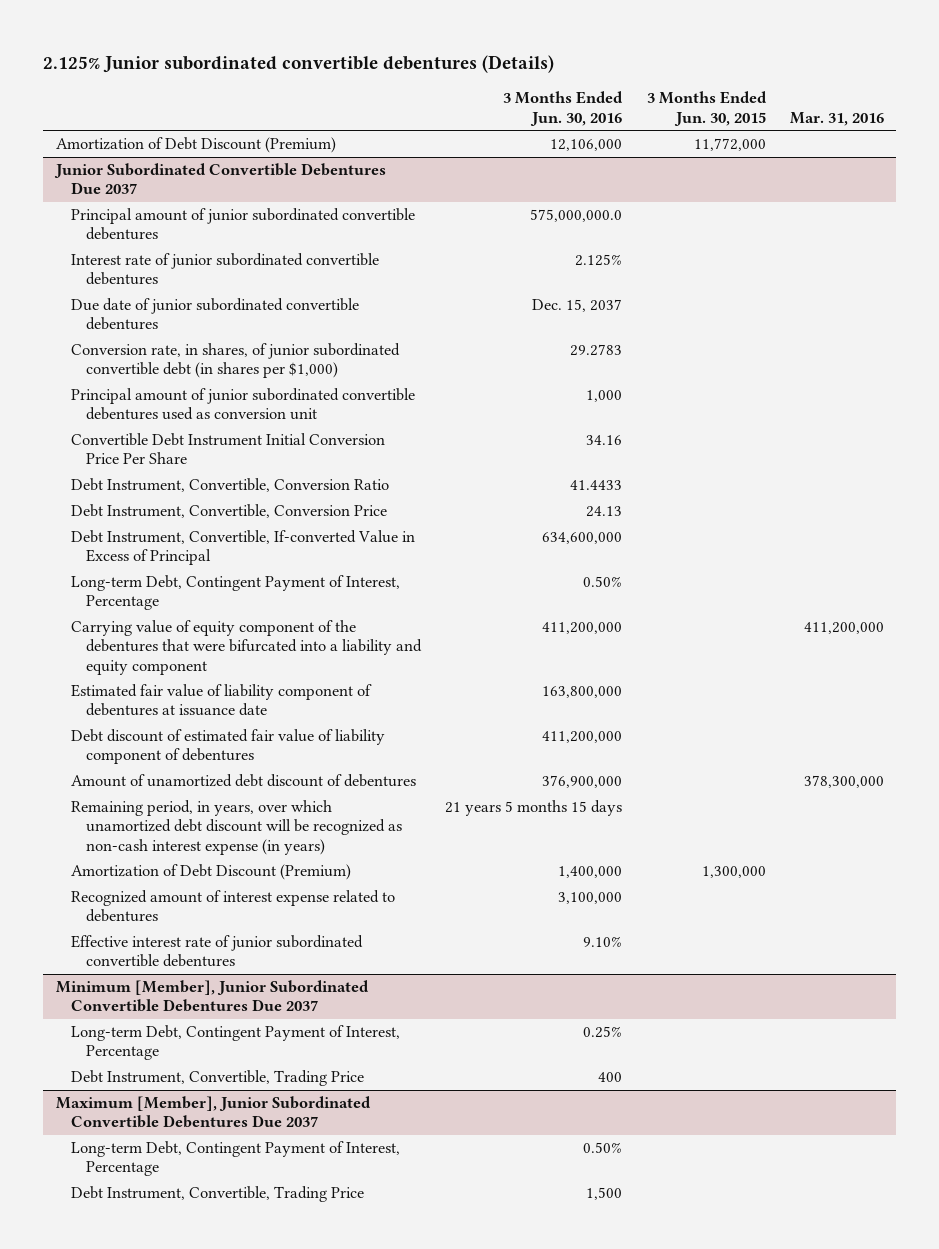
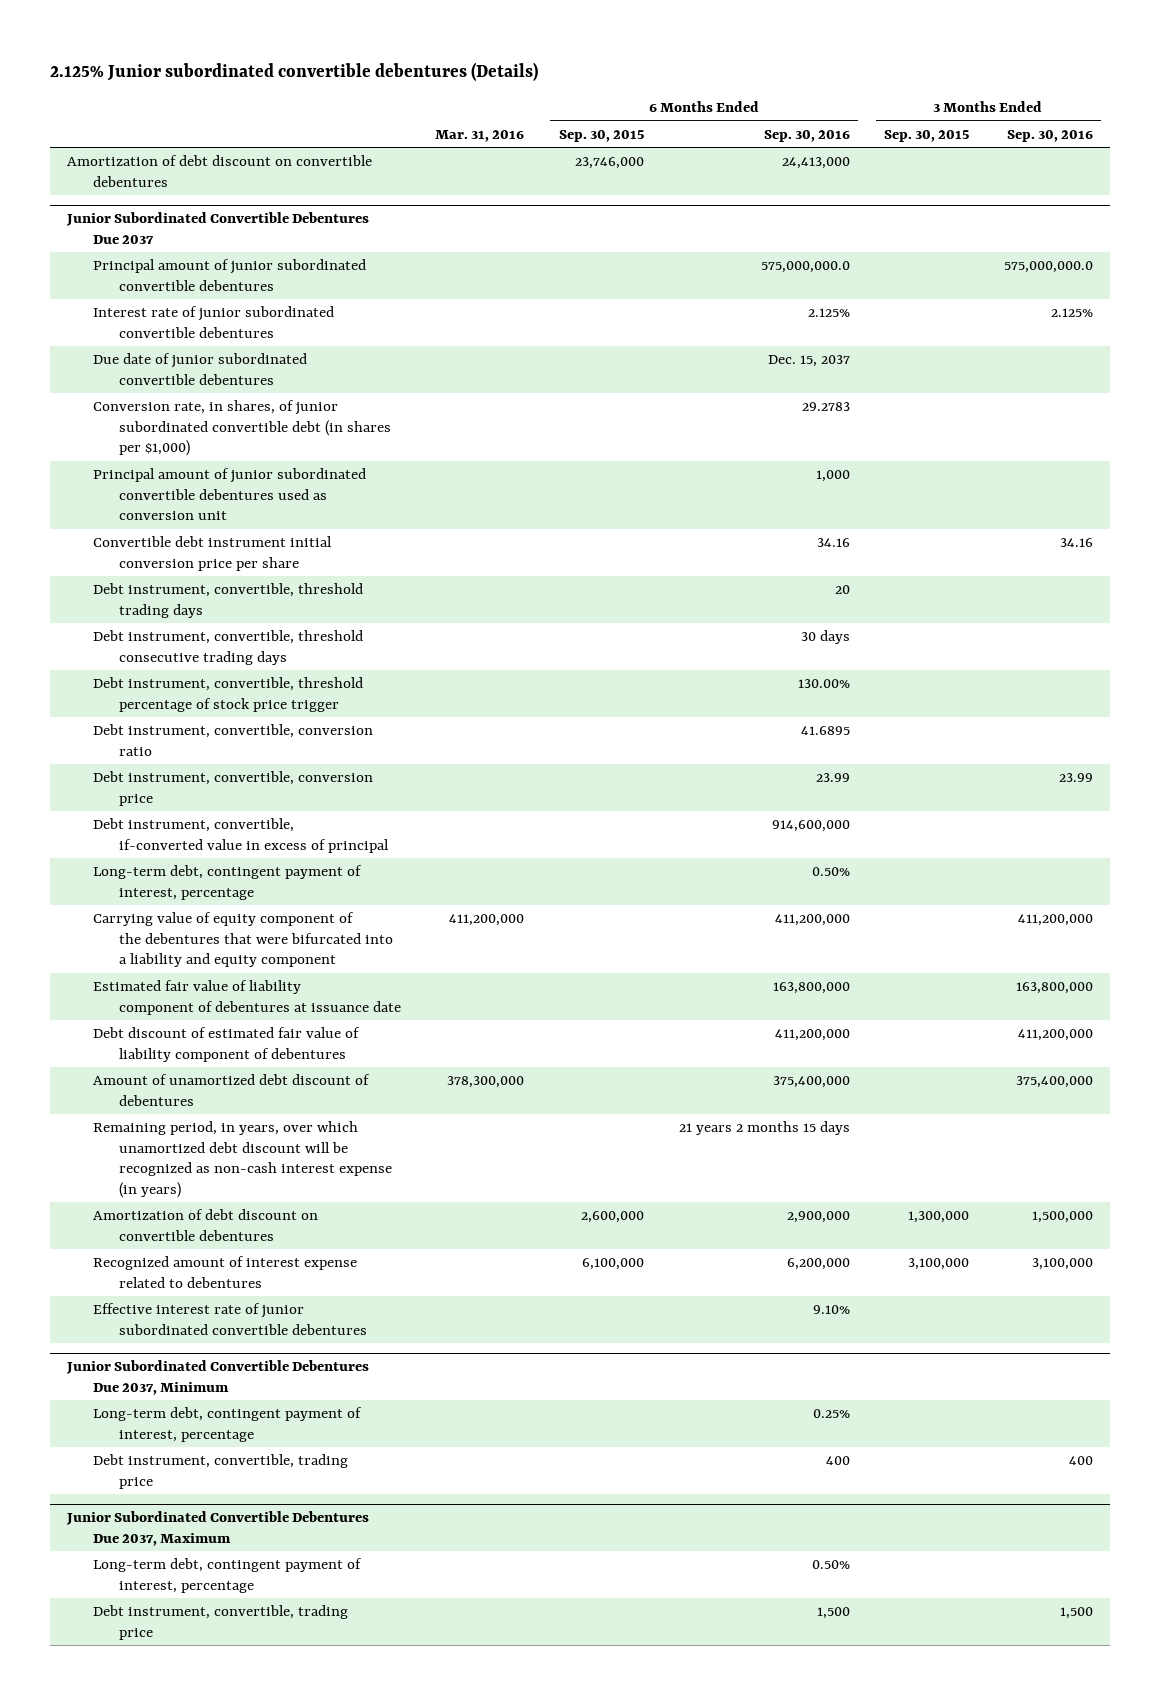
- | 3 Months Ended Jun. 30, 2016 | 3 Months Ended Jun. 30, 2015 | Mar. 31, 2016
+ | Mar. 31, 2016 | 6 Months Ended Sep. 30, 2015 | 6 Months Ended Sep. 30, 2016 | 3 Months Ended Sep. 30, 2015 | 3 Months Ended Sep. 30, 2016
- Amortization of Debt Discount (Premium) | 12,106,000 | 11,772,000 |
+ Amortization of debt discount on convertible debentures | | 23,746,000 | 24,413,000 | |
@ Junior Subordinated Convertible Debentures Due 2037
- Convertible Debt Instrument Initial Conversion Price Per Share | 34.16 | |
- Debt Instrument, Convertible, Conversion Ratio | 41.4433 | |
- Debt Instrument, Convertible, Conversion Price | 24.13 | |
- Debt Instrument, Convertible, If-converted Value in Excess of Principal | 634,600,000 | |
- Long-term Debt, Contingent Payment of Interest, Percentage | 0.50% | |
+ Convertible debt instrument initial conversion price per share | | | 34.16 | | 34.16
+ Debt instrument, convertible, threshold trading days | | | 20 | |
+ Debt instrument, convertible, threshold consecutive trading days | | | 30 days | |
+ Debt instrument, convertible, threshold percentage of stock price trigger | | | 130.00% | |
+ Debt instrument, convertible, conversion ratio | | | 41.6895 | |
+ Debt instrument, convertible, conversion price | | | 23.99 | | 23.99
+ Debt instrument, convertible, if-converted value in excess of principal | | | 914,600,000 | |
+ Long-term debt, contingent payment of interest, percentage | | | 0.50% | |
- Amortization of Debt Discount (Premium) | 1,400,000 | 1,300,000 |
+ Amortization of debt discount on convertible debentures | | 2,600,000 | 2,900,000 | 1,300,000 | 1,500,000
- Minimum [Member], Junior Subordinated Convertible Debentures Due 2037
- Long-term Debt, Contingent Payment of Interest, Percentage | 0.25% | |
- Debt Instrument, Convertible, Trading Price | 400 | |
- Maximum [Member], Junior Subordinated Convertible Debentures Due 2037
- Long-term Debt, Contingent Payment of Interest, Percentage | 0.50% | |
- Debt Instrument, Convertible, Trading Price | 1,500 | |
+ Junior Subordinated Convertible Debentures Due 2037, Minimum
+ Long-term debt, contingent payment of interest, percentage | | | 0.25% | |
+ Debt instrument, convertible, trading price | | | 400 | | 400
+ Junior Subordinated Convertible Debentures Due 2037, Maximum
+ Long-term debt, contingent payment of interest, percentage | | | 0.50% | |
+ Debt instrument, convertible, trading price | | | 1,500 | | 1,500

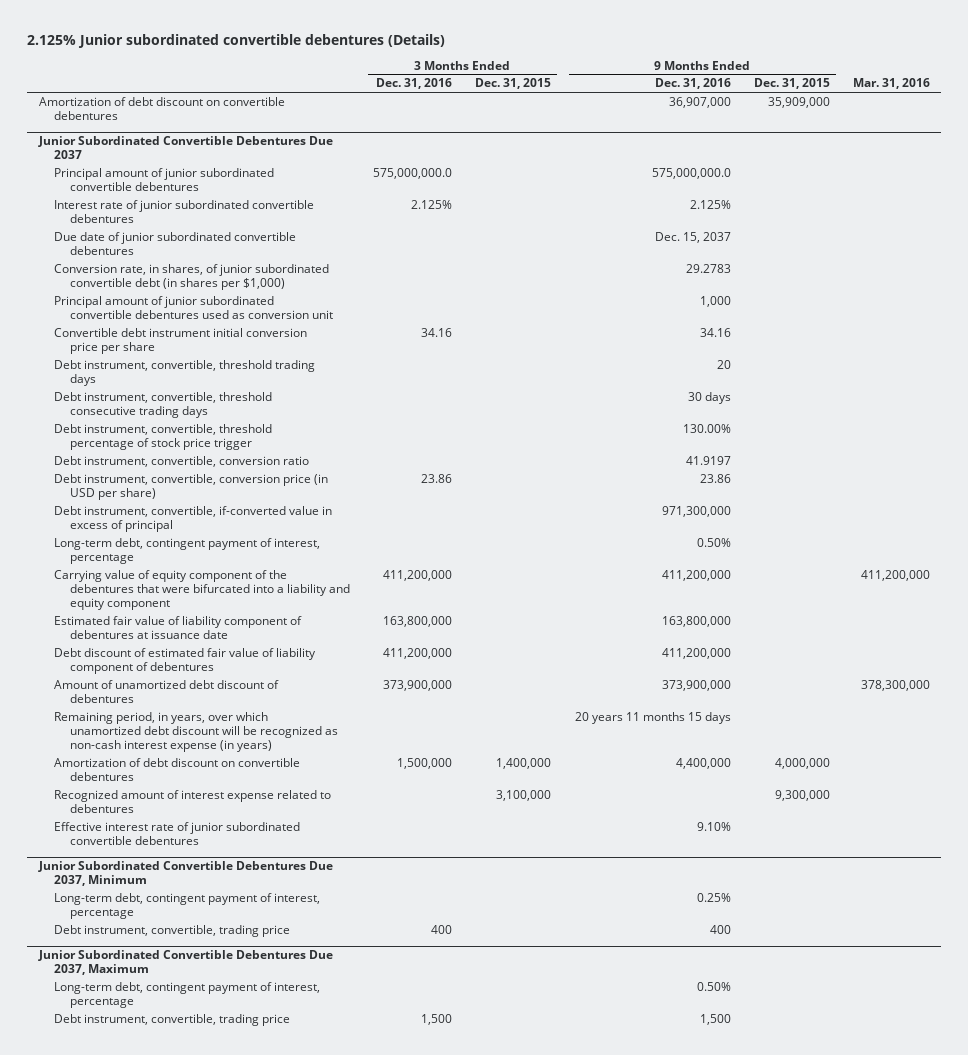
- | Mar. 31, 2016 | 6 Months Ended Sep. 30, 2015 | 6 Months Ended Sep. 30, 2016 | 3 Months Ended Sep. 30, 2015 | 3 Months Ended Sep. 30, 2016
+ | 3 Months Ended Dec. 31, 2016 | 3 Months Ended Dec. 31, 2015 | 9 Months Ended Dec. 31, 2016 | 9 Months Ended Dec. 31, 2015 | Mar. 31, 2016
@ Junior Subordinated Convertible Debentures Due 2037
- Debt instrument, convertible, conversion price | | | 23.99 | | 23.99
+ Debt instrument, convertible, conversion price (in USD per share) | 23.86 | | 23.86 | |

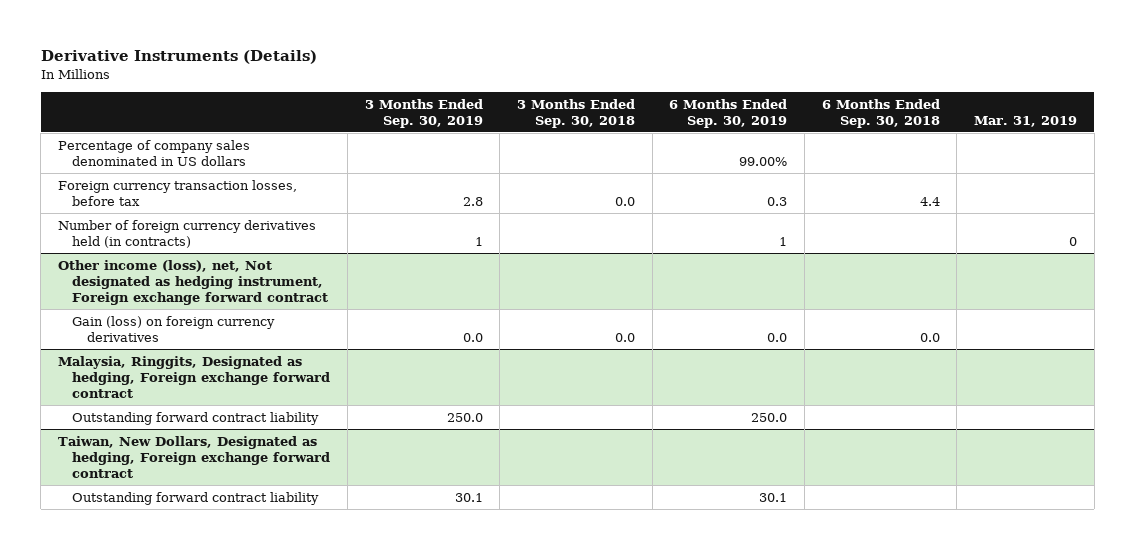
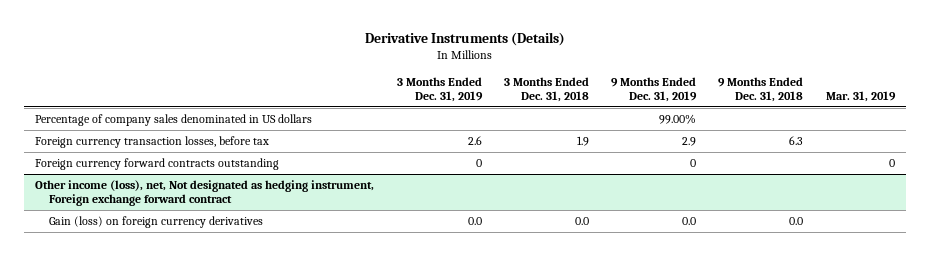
- | 3 Months Ended Sep. 30, 2019 | 3 Months Ended Sep. 30, 2018 | 6 Months Ended Sep. 30, 2019 | 6 Months Ended Sep. 30, 2018 | Mar. 31, 2019
+ | 3 Months Ended Dec. 31, 2019 | 3 Months Ended Dec. 31, 2018 | 9 Months Ended Dec. 31, 2019 | 9 Months Ended Dec. 31, 2018 | Mar. 31, 2019
- Number of foreign currency derivatives held (in contracts) | 1 | | 1 | | 0
+ Foreign currency forward contracts outstanding | 0 | | 0 | | 0
- Malaysia, Ringgits, Designated as hedging, Foreign exchange forward contract
- Outstanding forward contract liability | 250.0 | | 250.0 | |
- Taiwan, New Dollars, Designated as hedging, Foreign exchange forward contract
- Outstanding forward contract liability | 30.1 | | 30.1 | |

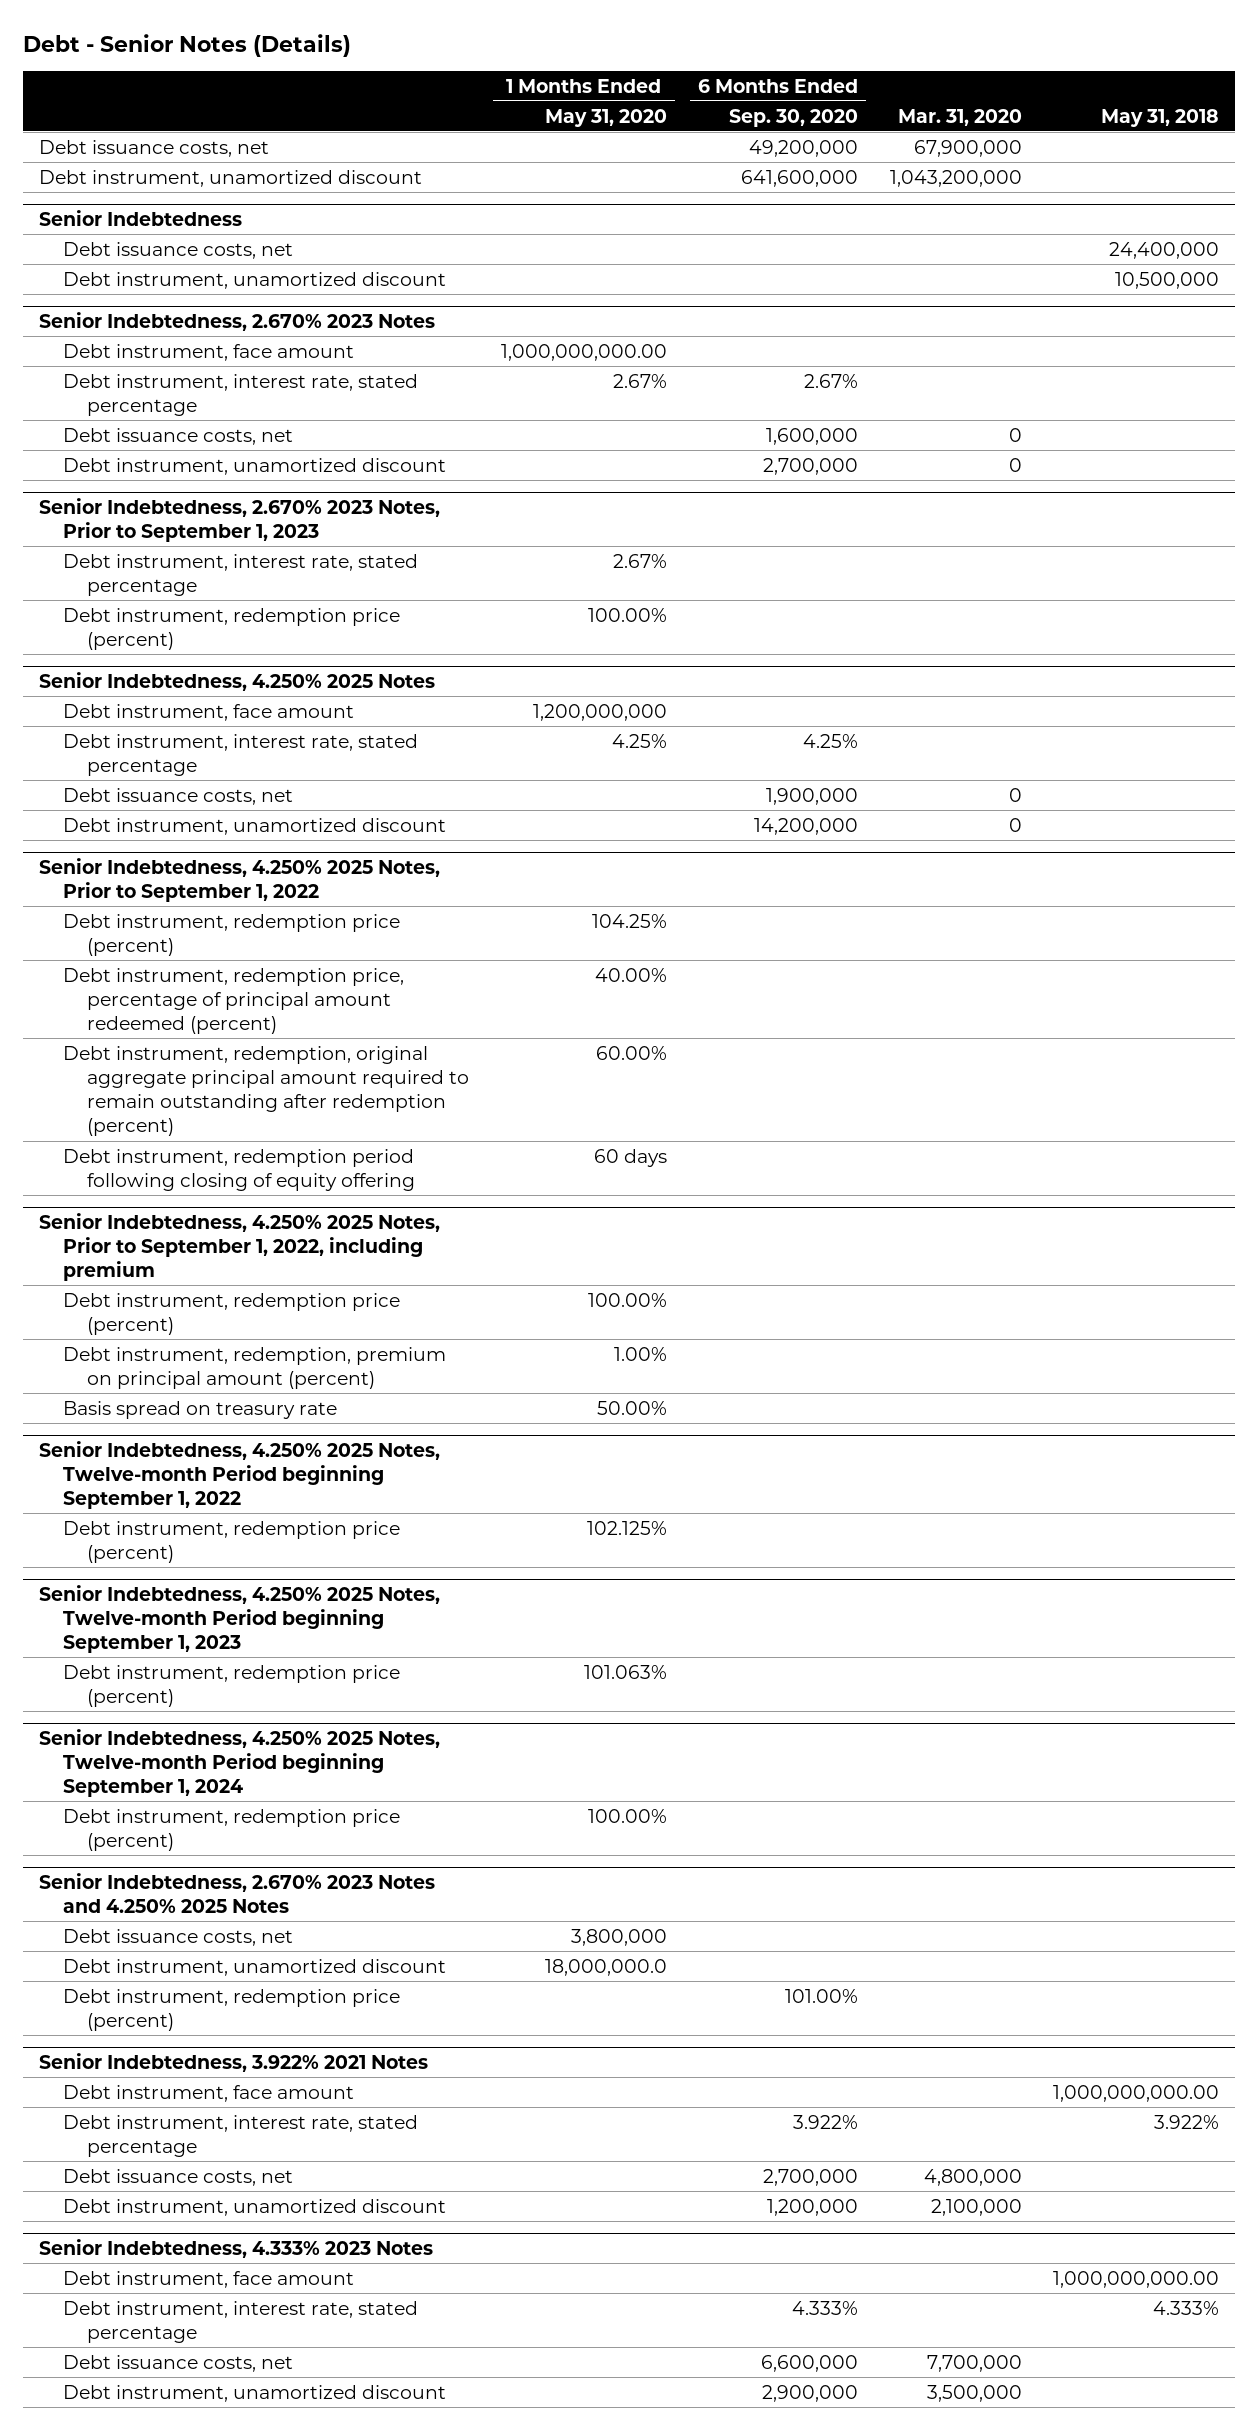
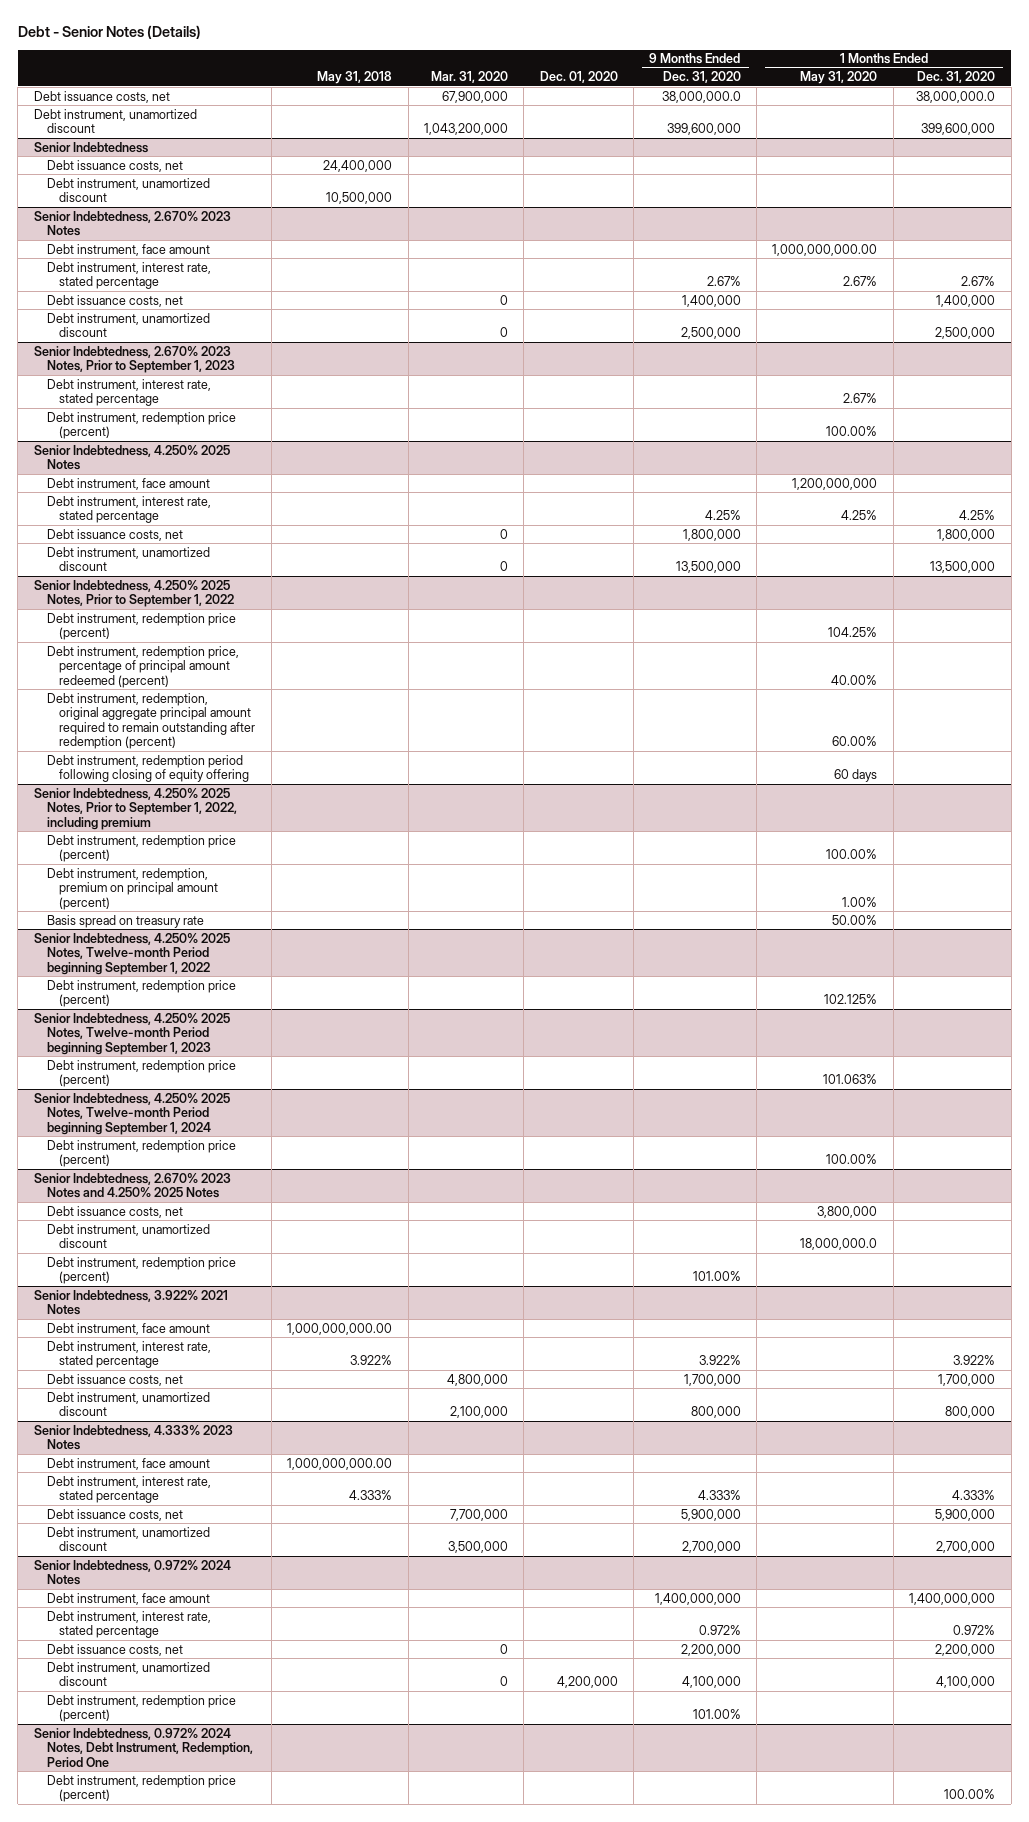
- | 1 Months Ended May 31, 2020 | 6 Months Ended Sep. 30, 2020 | Mar. 31, 2020 | May 31, 2018
+ | May 31, 2018 | Mar. 31, 2020 | Dec. 01, 2020 | 9 Months Ended Dec. 31, 2020 | 1 Months Ended May 31, 2020 | 1 Months Ended Dec. 31, 2020
+ Senior Indebtedness, 0.972% 2024 Notes
+ Debt instrument, face amount | | | | 1,400,000,000 | | 1,400,000,000
+ Debt instrument, interest rate, stated percentage | | | | 0.972% | | 0.972%
+ Debt issuance costs, net | | 0 | | 2,200,000 | | 2,200,000
+ Debt instrument, unamortized discount | | 0 | 4,200,000 | 4,100,000 | | 4,100,000
+ Debt instrument, redemption price (percent) | | | | 101.00% | |
+ Senior Indebtedness, 0.972% 2024 Notes, Debt Instrument, Redemption, Period One
+ Debt instrument, redemption price (percent) | | | | | | 100.00%

